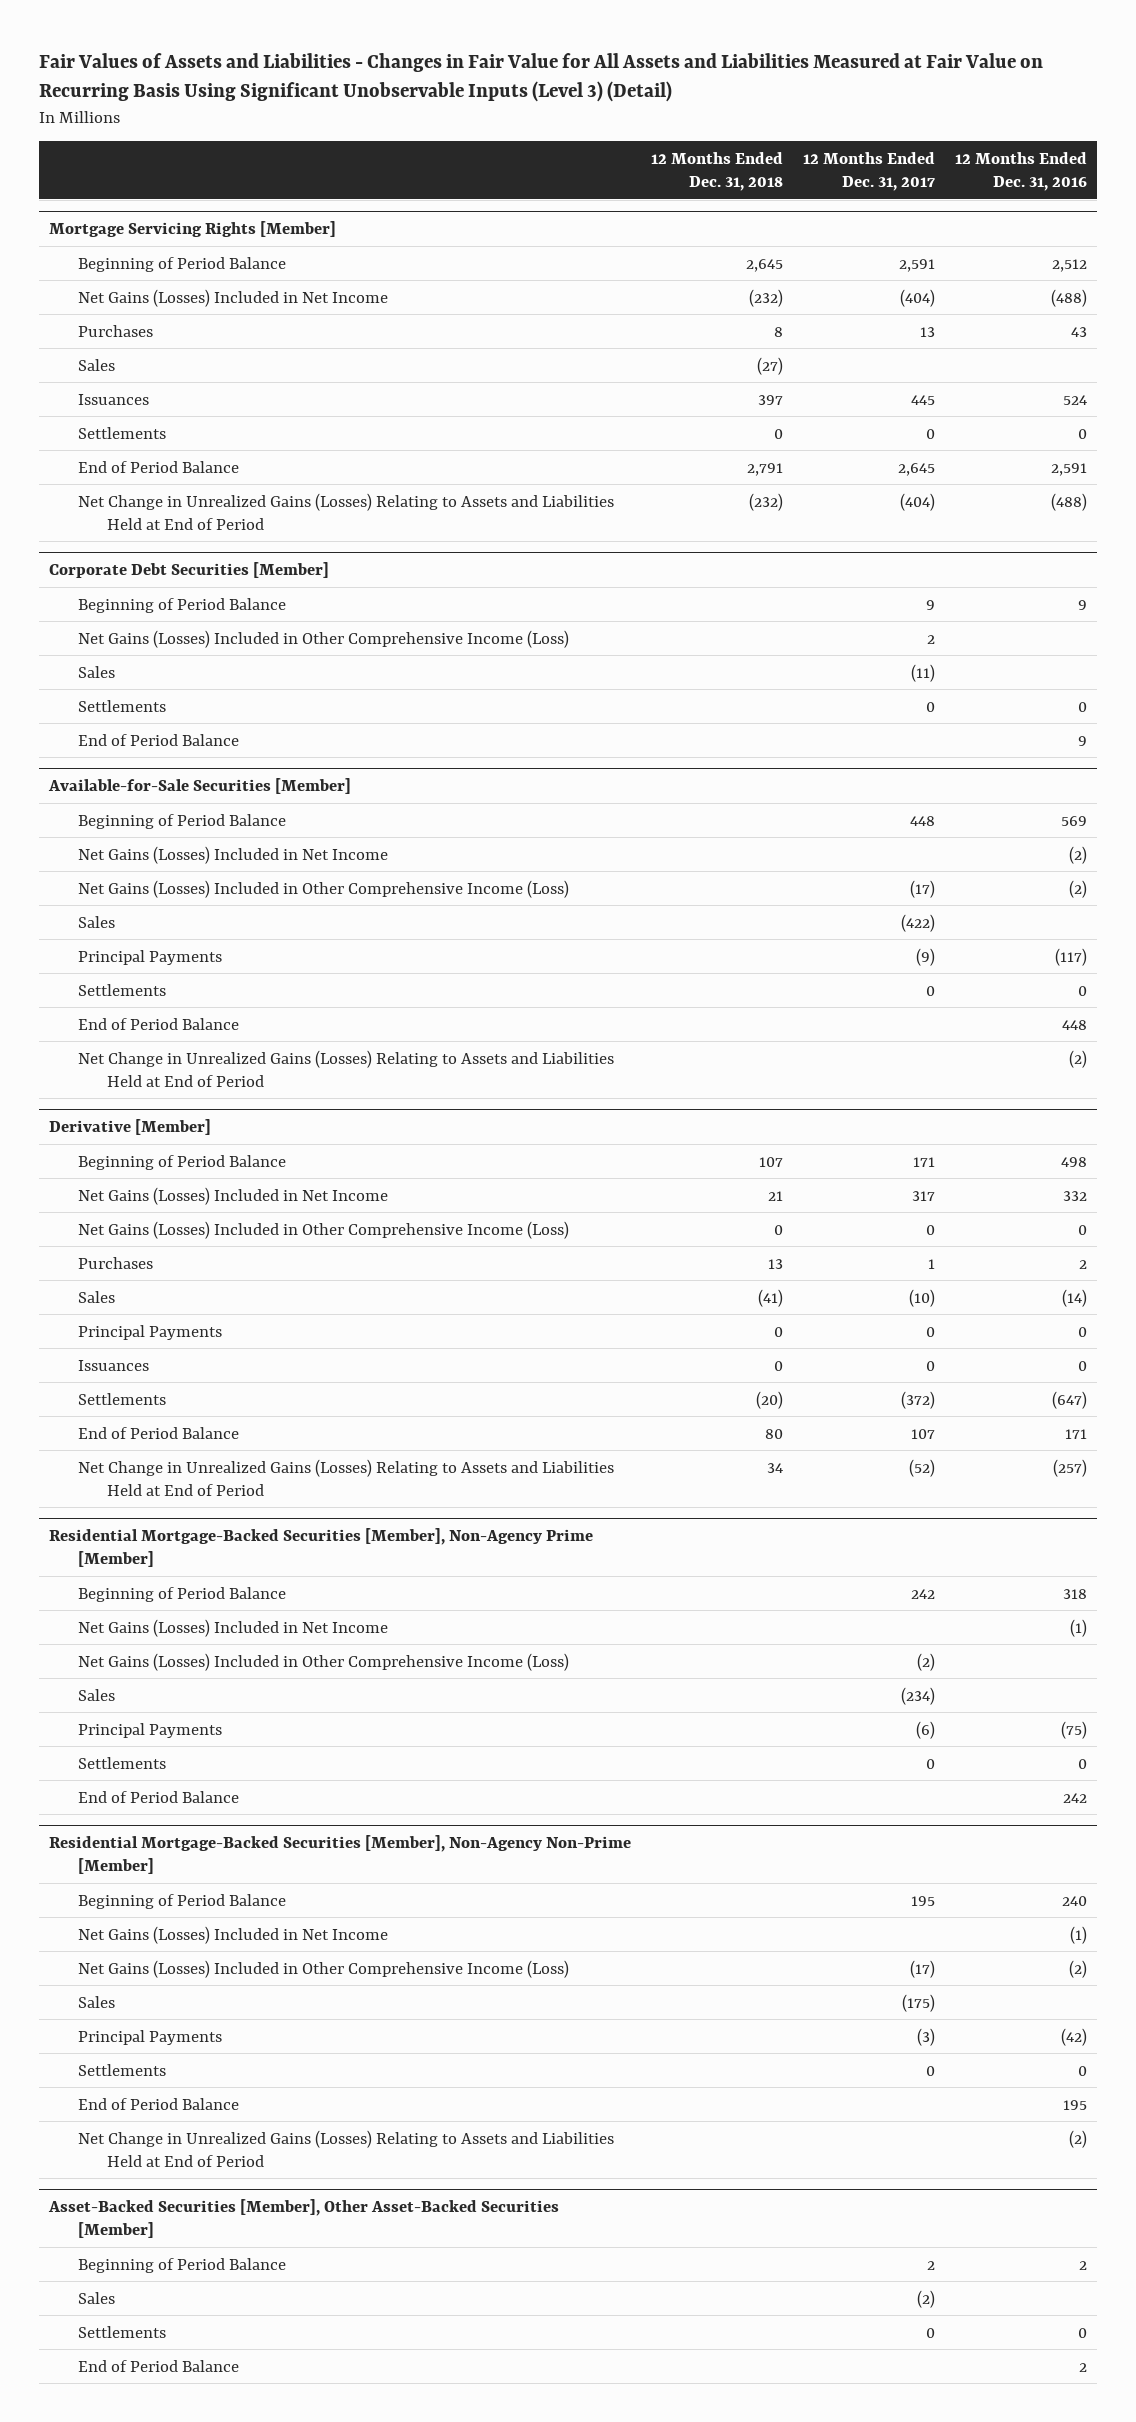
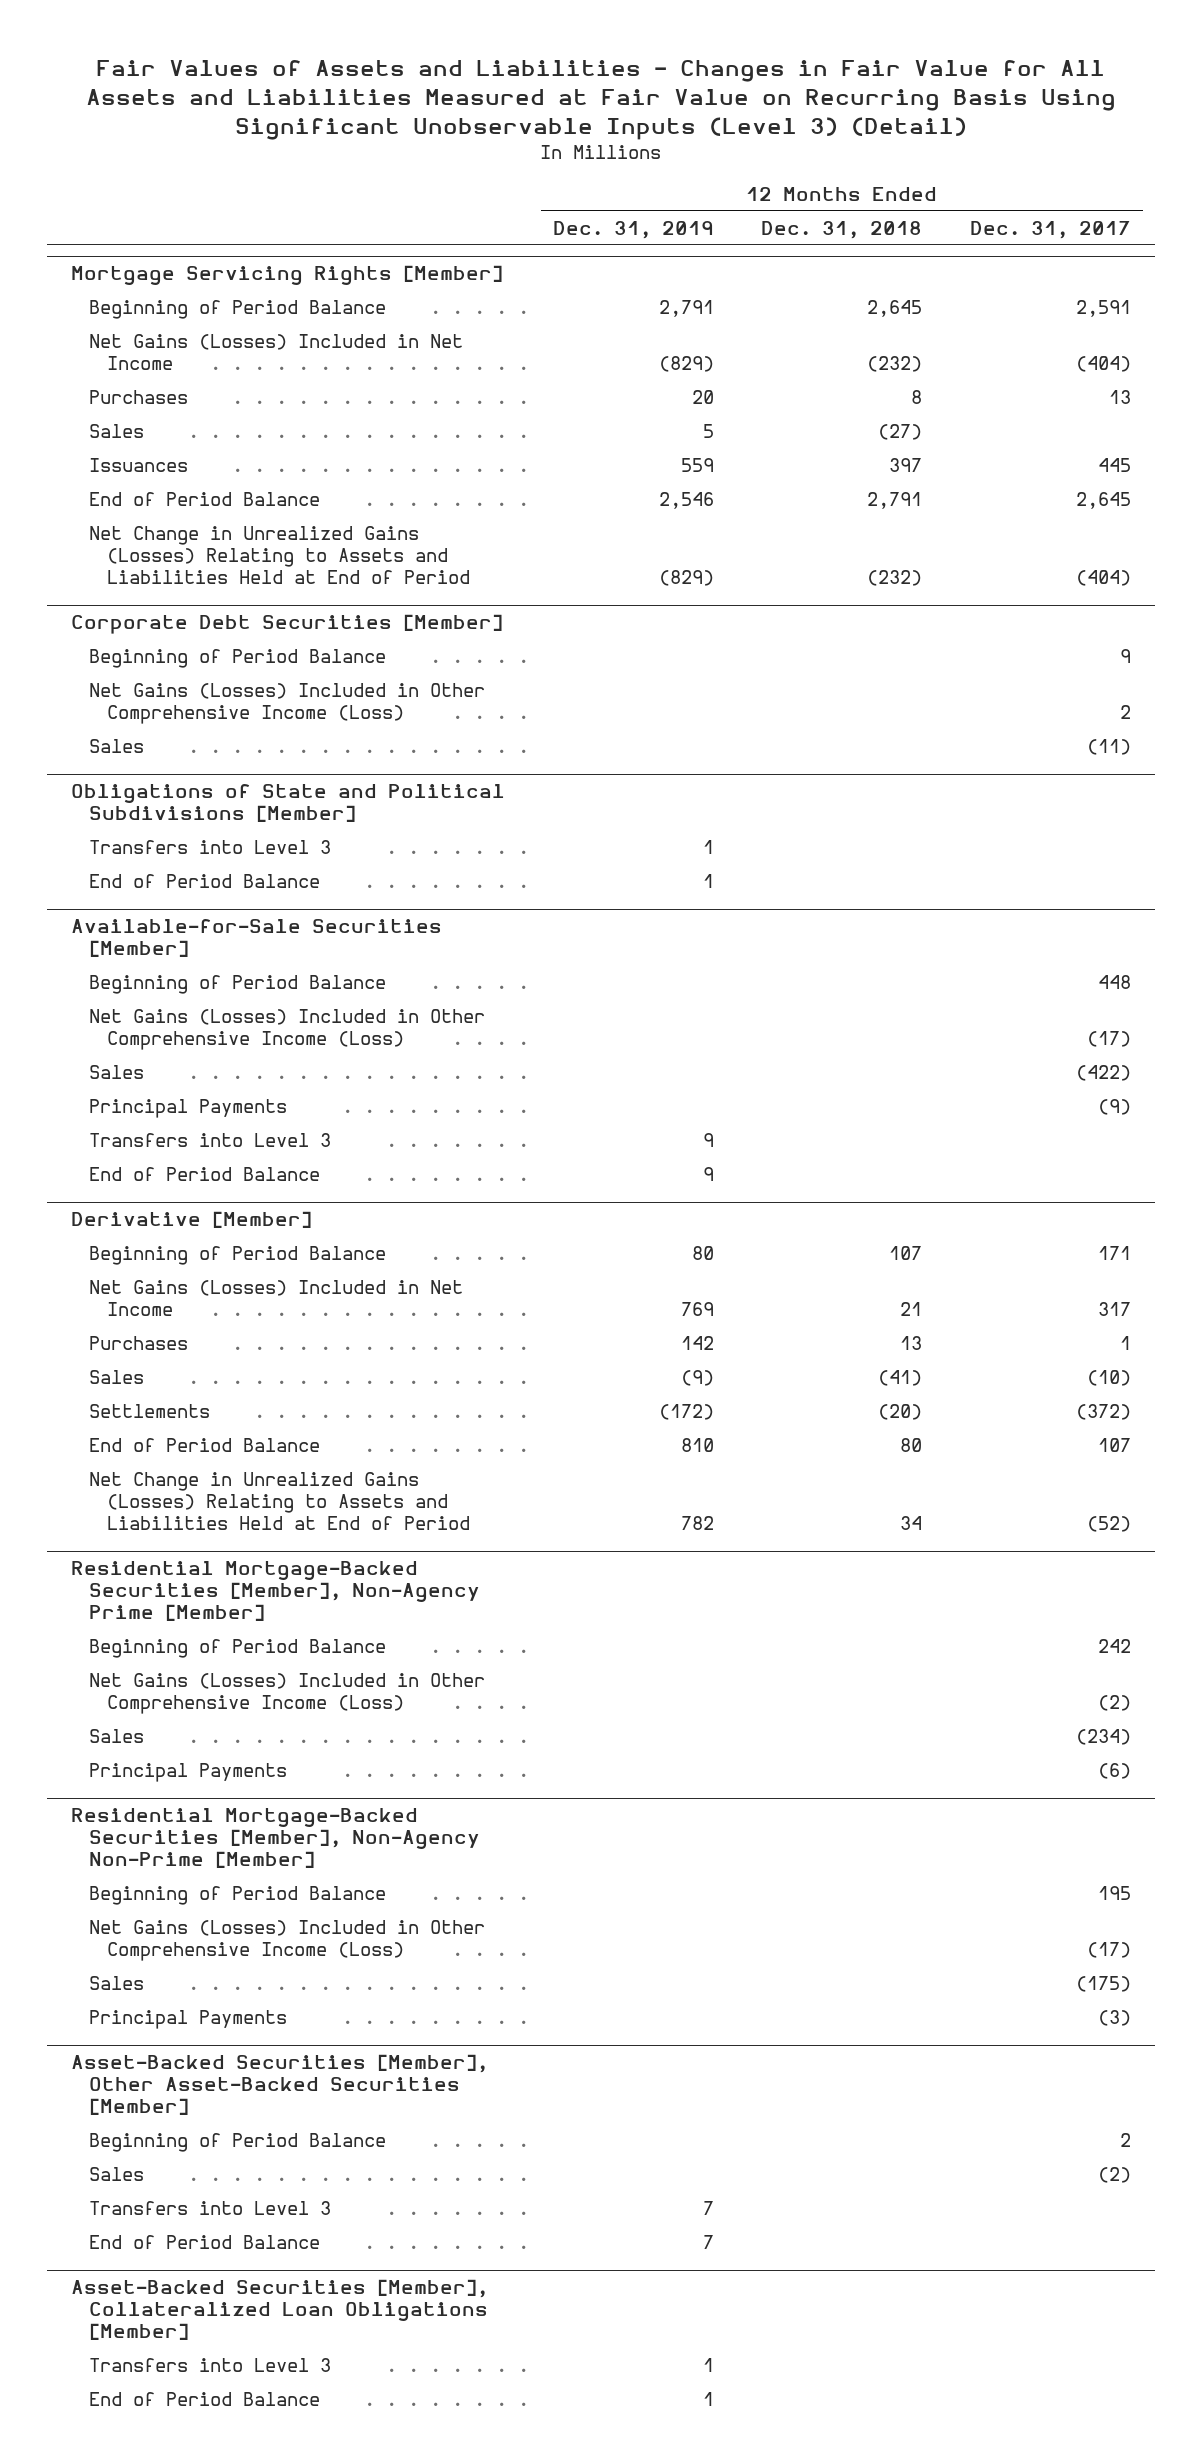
- | 12 Months Ended Dec. 31, 2018 | 12 Months Ended Dec. 31, 2017 | 12 Months Ended Dec. 31, 2016
+ | 12 Months Ended Dec. 31, 2019 | 12 Months Ended Dec. 31, 2018 | 12 Months Ended Dec. 31, 2017
@ Mortgage Servicing Rights [Member]
- Settlements | 0 | 0 | 0
@ Corporate Debt Securities [Member]
- Settlements | | 0 | 0
+ Obligations of State and Political Subdivisions [Member]
+ Transfers into Level 3 | 1 | |
@ Available-for-Sale Securities [Member]
- Net Gains (Losses) Included in Net Income | | | (2)
- Settlements | | 0 | 0
+ Transfers into Level 3 | 9 | |
- Net Change in Unrealized Gains (Losses) Relating to Assets and Liabilities Held at End of Period | | | (2)
@ Derivative [Member]
- Net Gains (Losses) Included in Other Comprehensive Income (Loss) | 0 | 0 | 0
- Principal Payments | 0 | 0 | 0
- Issuances | 0 | 0 | 0
@ Residential Mortgage-Backed Securities [Member], Non-Agency Prime [Member]
- Net Gains (Losses) Included in Net Income | | | (1)
- Settlements | | 0 | 0
- End of Period Balance | | | 242
@ Residential Mortgage-Backed Securities [Member], Non-Agency Non-Prime [Member]
- Net Gains (Losses) Included in Net Income | | | (1)
- Settlements | | 0 | 0
- End of Period Balance | | | 195
- Net Change in Unrealized Gains (Losses) Relating to Assets and Liabilities Held at End of Period | | | (2)
@ Asset-Backed Securities [Member], Other Asset-Backed Securities [Member]
- Settlements | | 0 | 0
+ Transfers into Level 3 | 7 | |
+ Asset-Backed Securities [Member], Collateralized Loan Obligations [Member]
+ Transfers into Level 3 | 1 | |
+ End of Period Balance | 1 | |

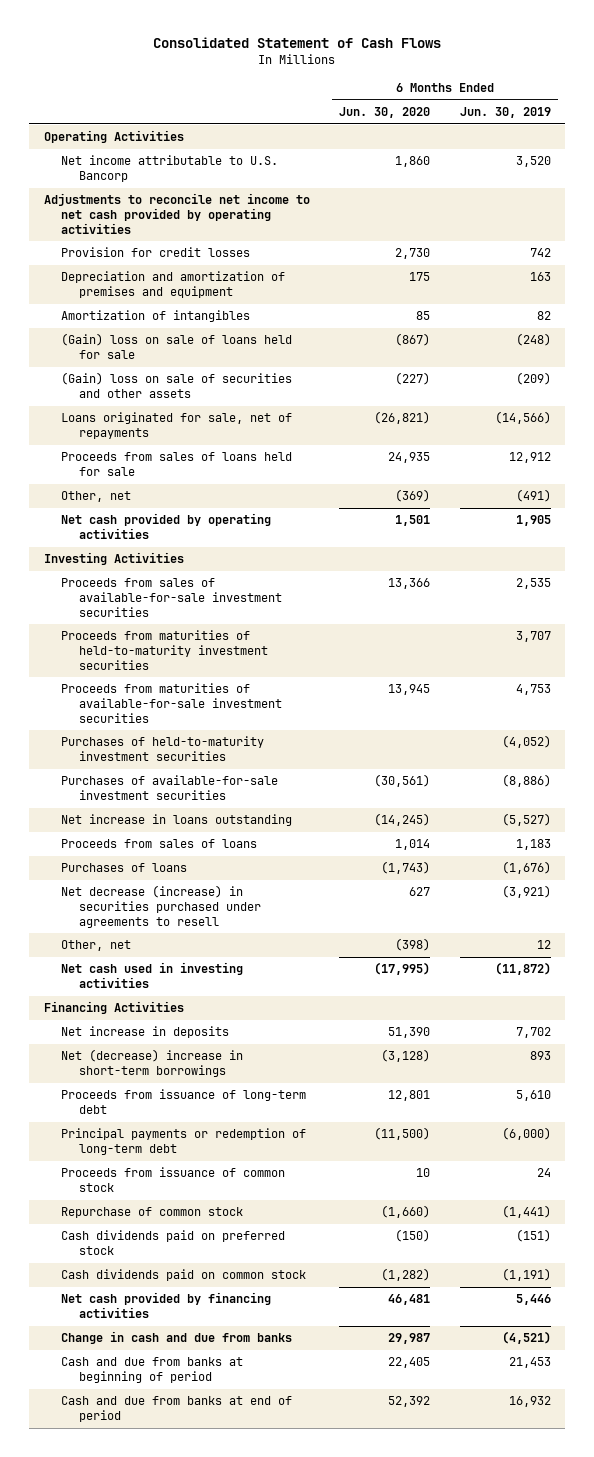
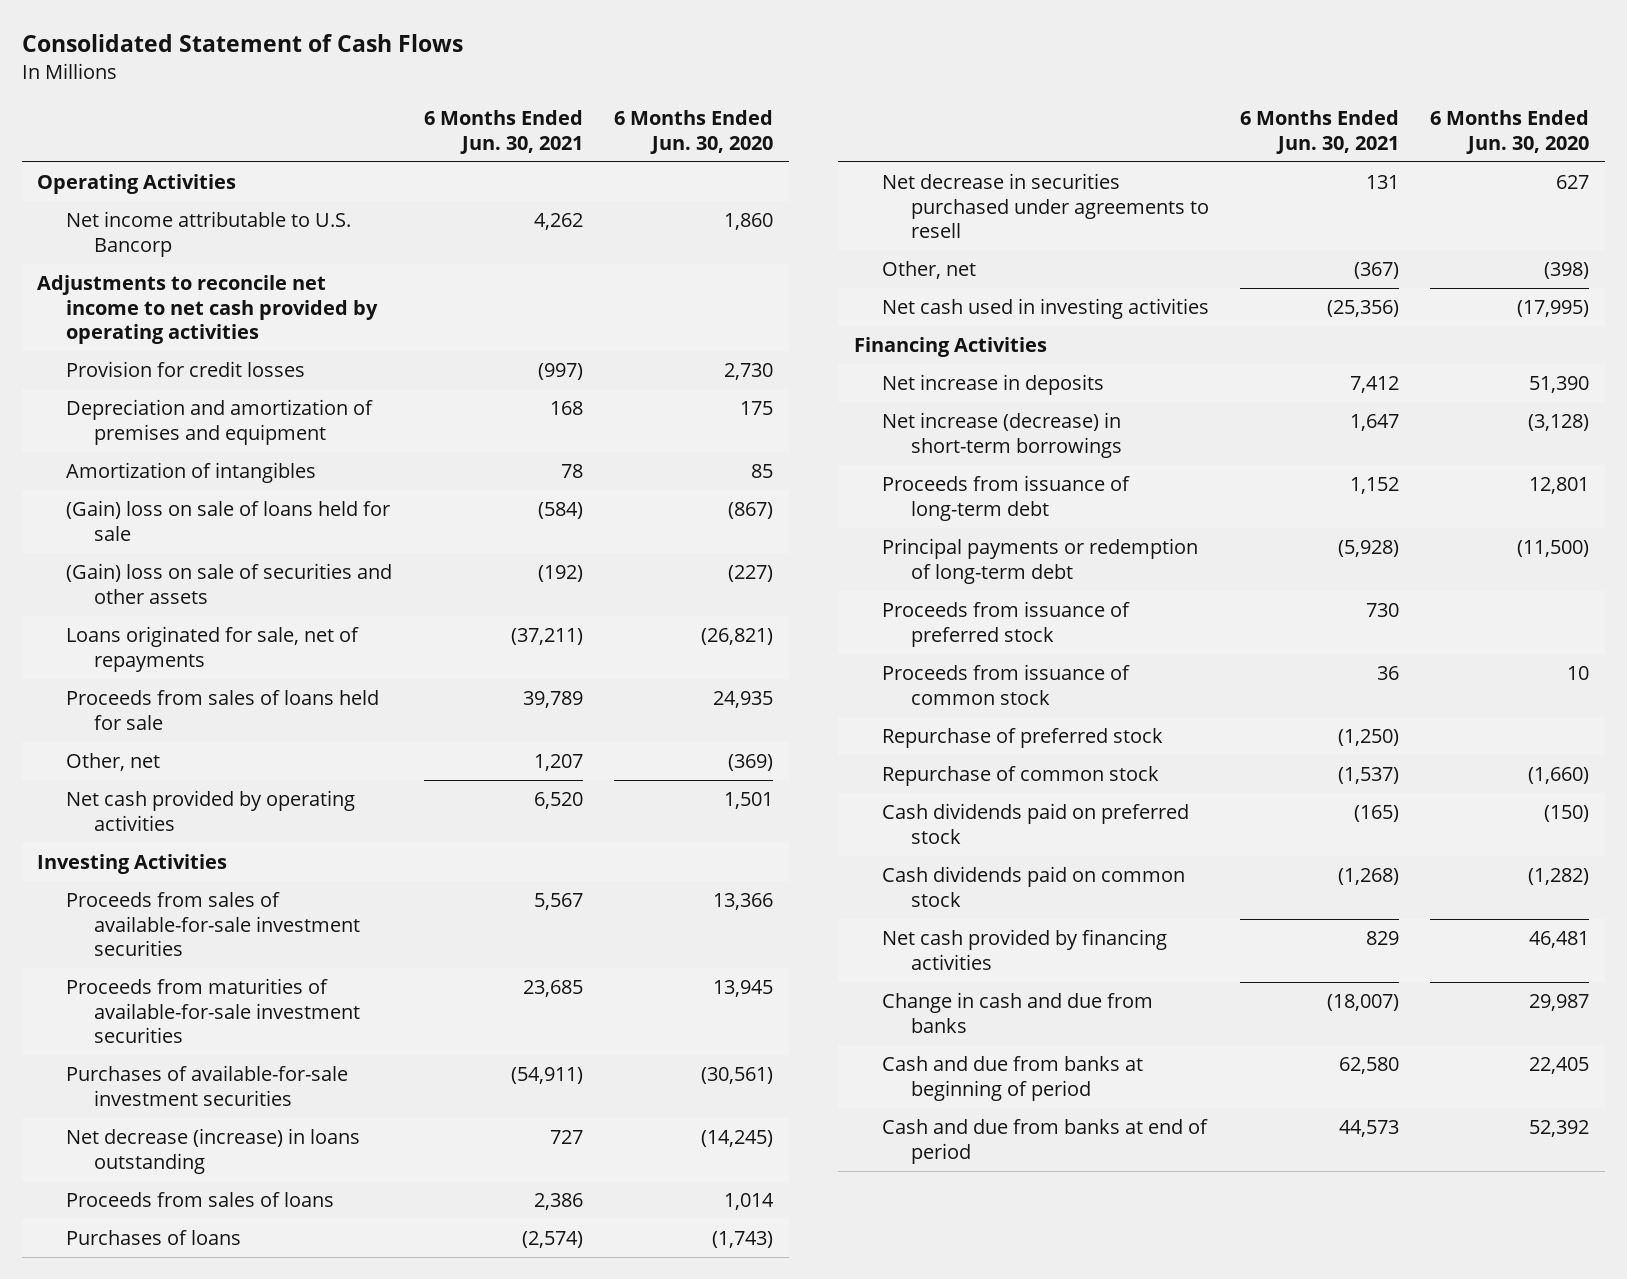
- | 6 Months Ended Jun. 30, 2020 | 6 Months Ended Jun. 30, 2019
+ | 6 Months Ended Jun. 30, 2021 | 6 Months Ended Jun. 30, 2020
- Proceeds from maturities of held-to-maturity investment securities | | 3,707
- Purchases of held-to-maturity investment securities | | (4,052)
- Net increase in loans outstanding | (14,245) | (5,527)
+ Net decrease (increase) in loans outstanding | 727 | (14,245)
- Net decrease (increase) in securities purchased under agreements to resell | 627 | (3,921)
+ Net decrease in securities purchased under agreements to resell | 131 | 627
- Net (decrease) increase in short-term borrowings | (3,128) | 893
+ Net increase (decrease) in short-term borrowings | 1,647 | (3,128)
+ Proceeds from issuance of preferred stock | 730 |
+ Repurchase of preferred stock | (1,250) |

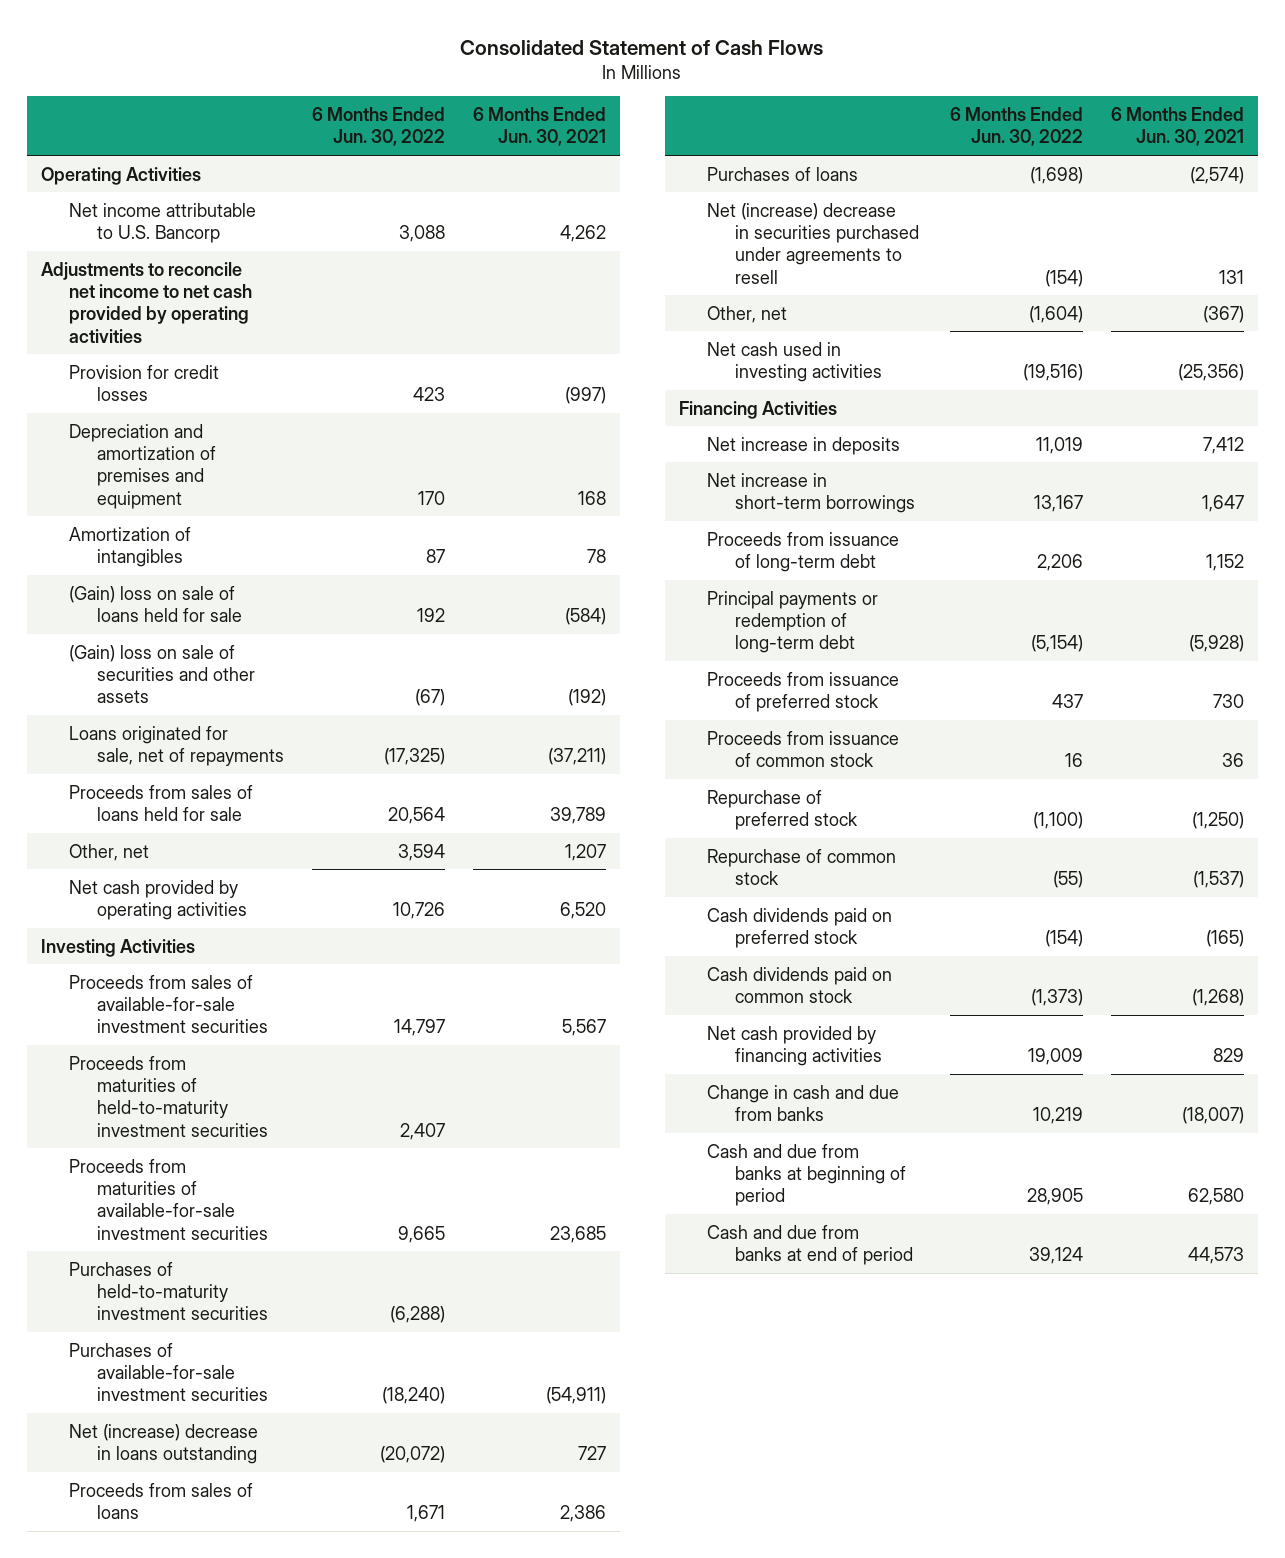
- | 6 Months Ended Jun. 30, 2021 | 6 Months Ended Jun. 30, 2020
+ | 6 Months Ended Jun. 30, 2022 | 6 Months Ended Jun. 30, 2021
+ Proceeds from maturities of held-to-maturity investment securities | 2,407 |
+ Purchases of held-to-maturity investment securities | (6,288) |
- Net decrease (increase) in loans outstanding | 727 | (14,245)
+ Net (increase) decrease in loans outstanding | (20,072) | 727
- Net decrease in securities purchased under agreements to resell | 131 | 627
+ Net (increase) decrease in securities purchased under agreements to resell | (154) | 131
- Net increase (decrease) in short-term borrowings | 1,647 | (3,128)
+ Net increase in short-term borrowings | 13,167 | 1,647

